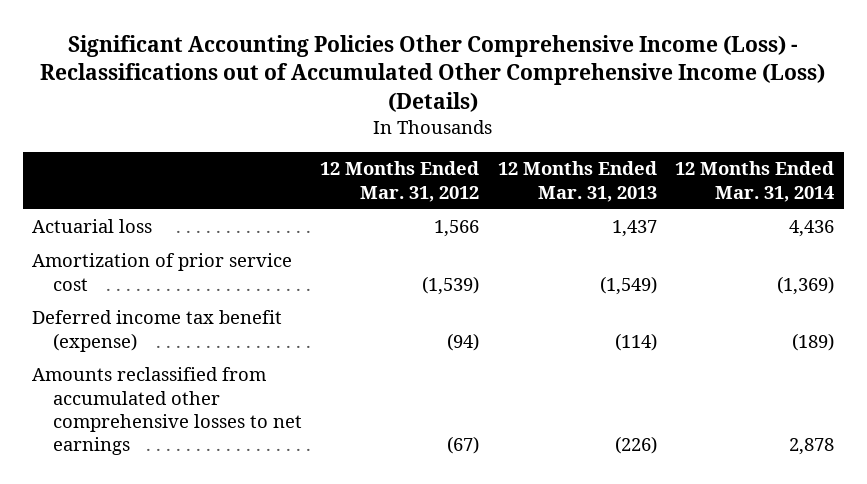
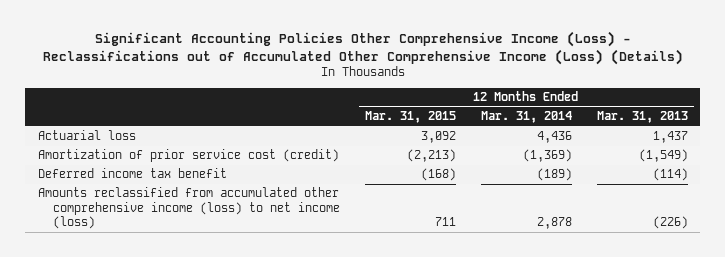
- | 12 Months Ended Mar. 31, 2012 | 12 Months Ended Mar. 31, 2013 | 12 Months Ended Mar. 31, 2014
+ | 12 Months Ended Mar. 31, 2015 | 12 Months Ended Mar. 31, 2014 | 12 Months Ended Mar. 31, 2013
- Amortization of prior service cost | (1,539) | (1,549) | (1,369)
- Deferred income tax benefit (expense) | (94) | (114) | (189)
- Amounts reclassified from accumulated other comprehensive losses to net earnings | (67) | (226) | 2,878
+ Amortization of prior service cost (credit) | (2,213) | (1,369) | (1,549)
+ Deferred income tax benefit | (168) | (189) | (114)
+ Amounts reclassified from accumulated other comprehensive income (loss) to net income (loss) | 711 | 2,878 | (226)

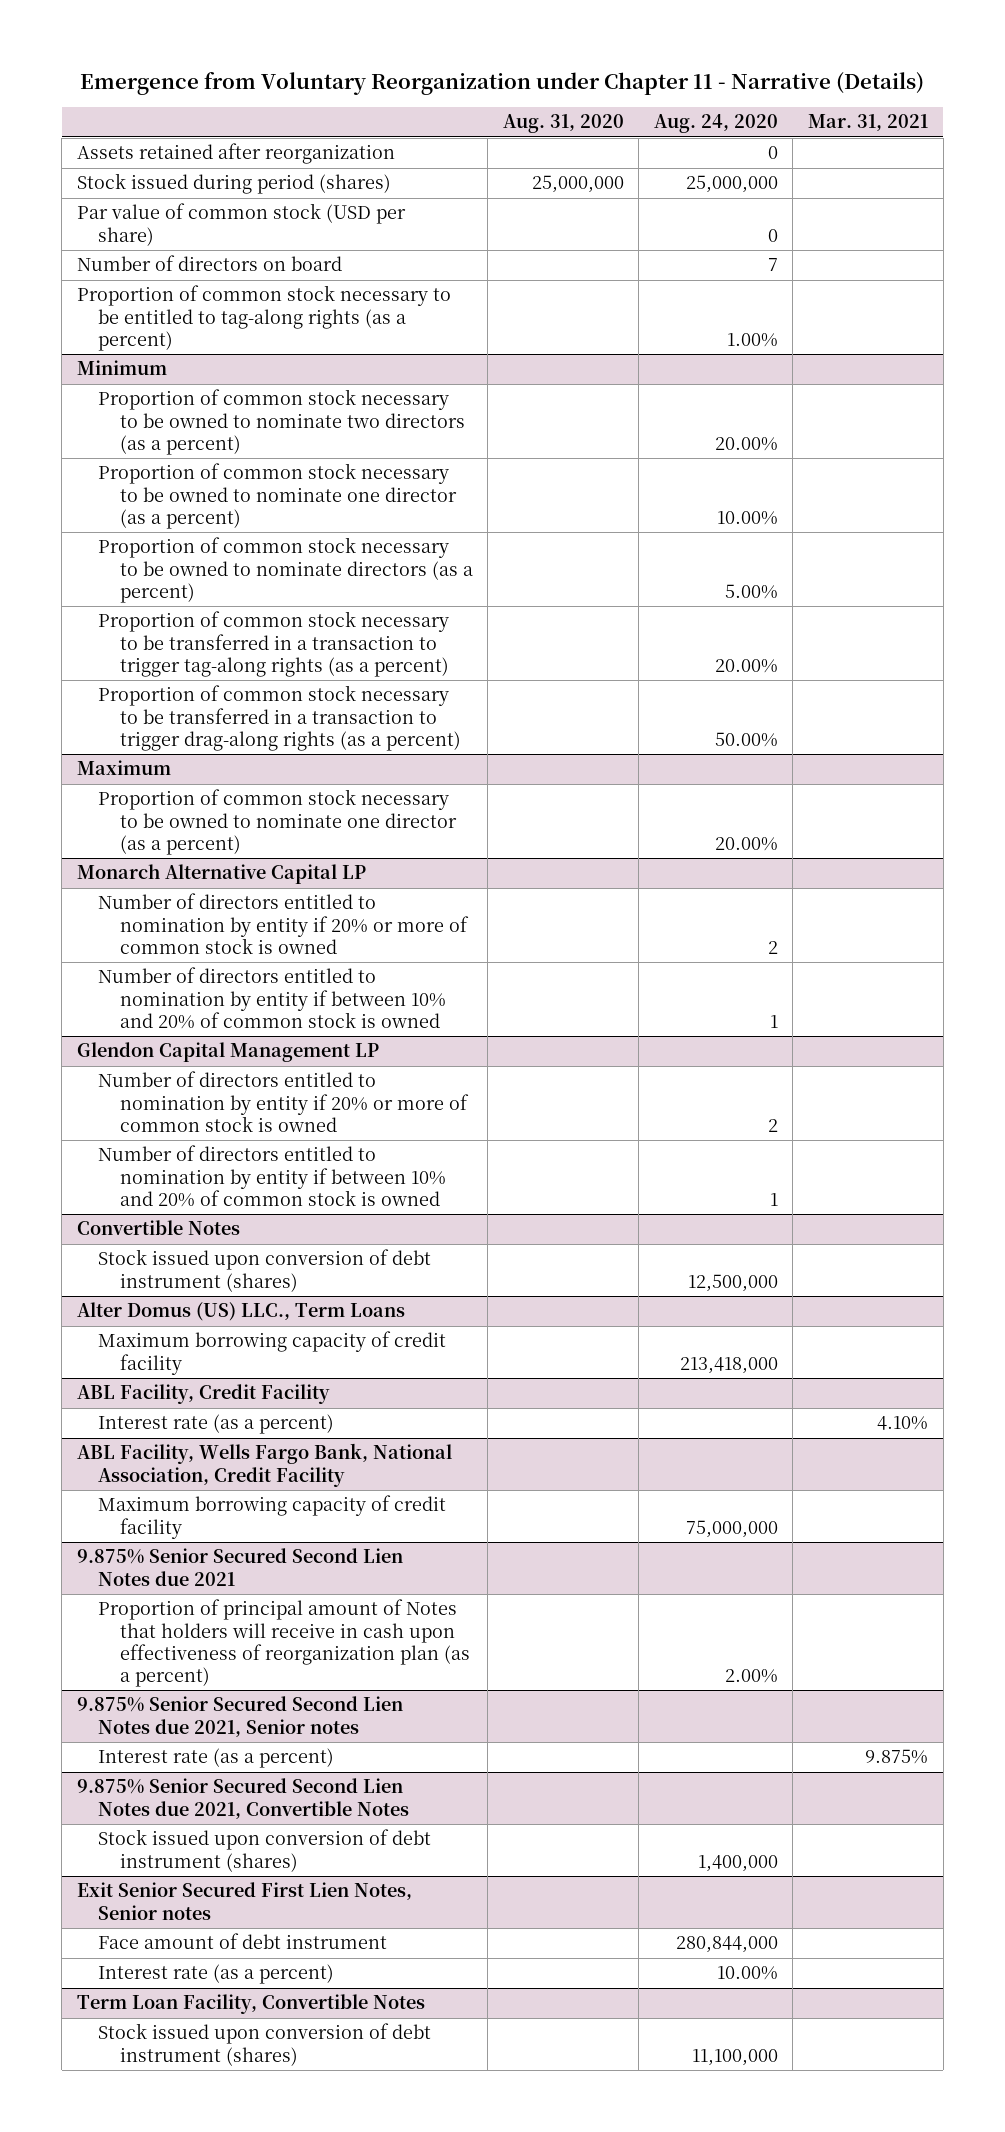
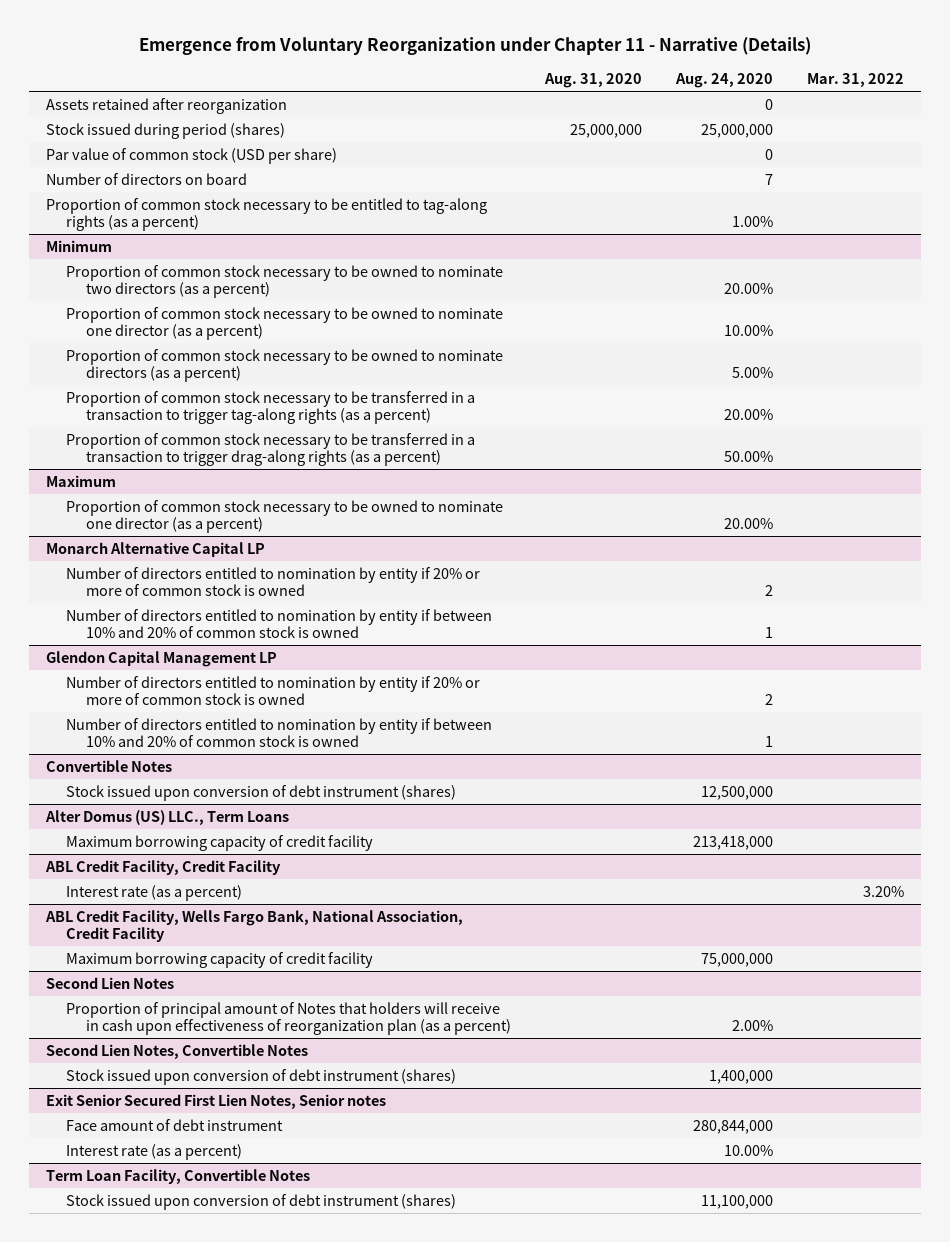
- | Aug. 31, 2020 | Aug. 24, 2020 | Mar. 31, 2021
+ | Aug. 31, 2020 | Aug. 24, 2020 | Mar. 31, 2022
- ABL Facility, Credit Facility
+ ABL Credit Facility, Credit Facility
- ABL Facility, Wells Fargo Bank, National Association, Credit Facility
+ ABL Credit Facility, Wells Fargo Bank, National Association, Credit Facility
- 9.875% Senior Secured Second Lien Notes due 2021
+ Second Lien Notes
- 9.875% Senior Secured Second Lien Notes due 2021, Senior notes
- Interest rate (as a percent) | | | 9.875%
- 9.875% Senior Secured Second Lien Notes due 2021, Convertible Notes
+ Second Lien Notes, Convertible Notes

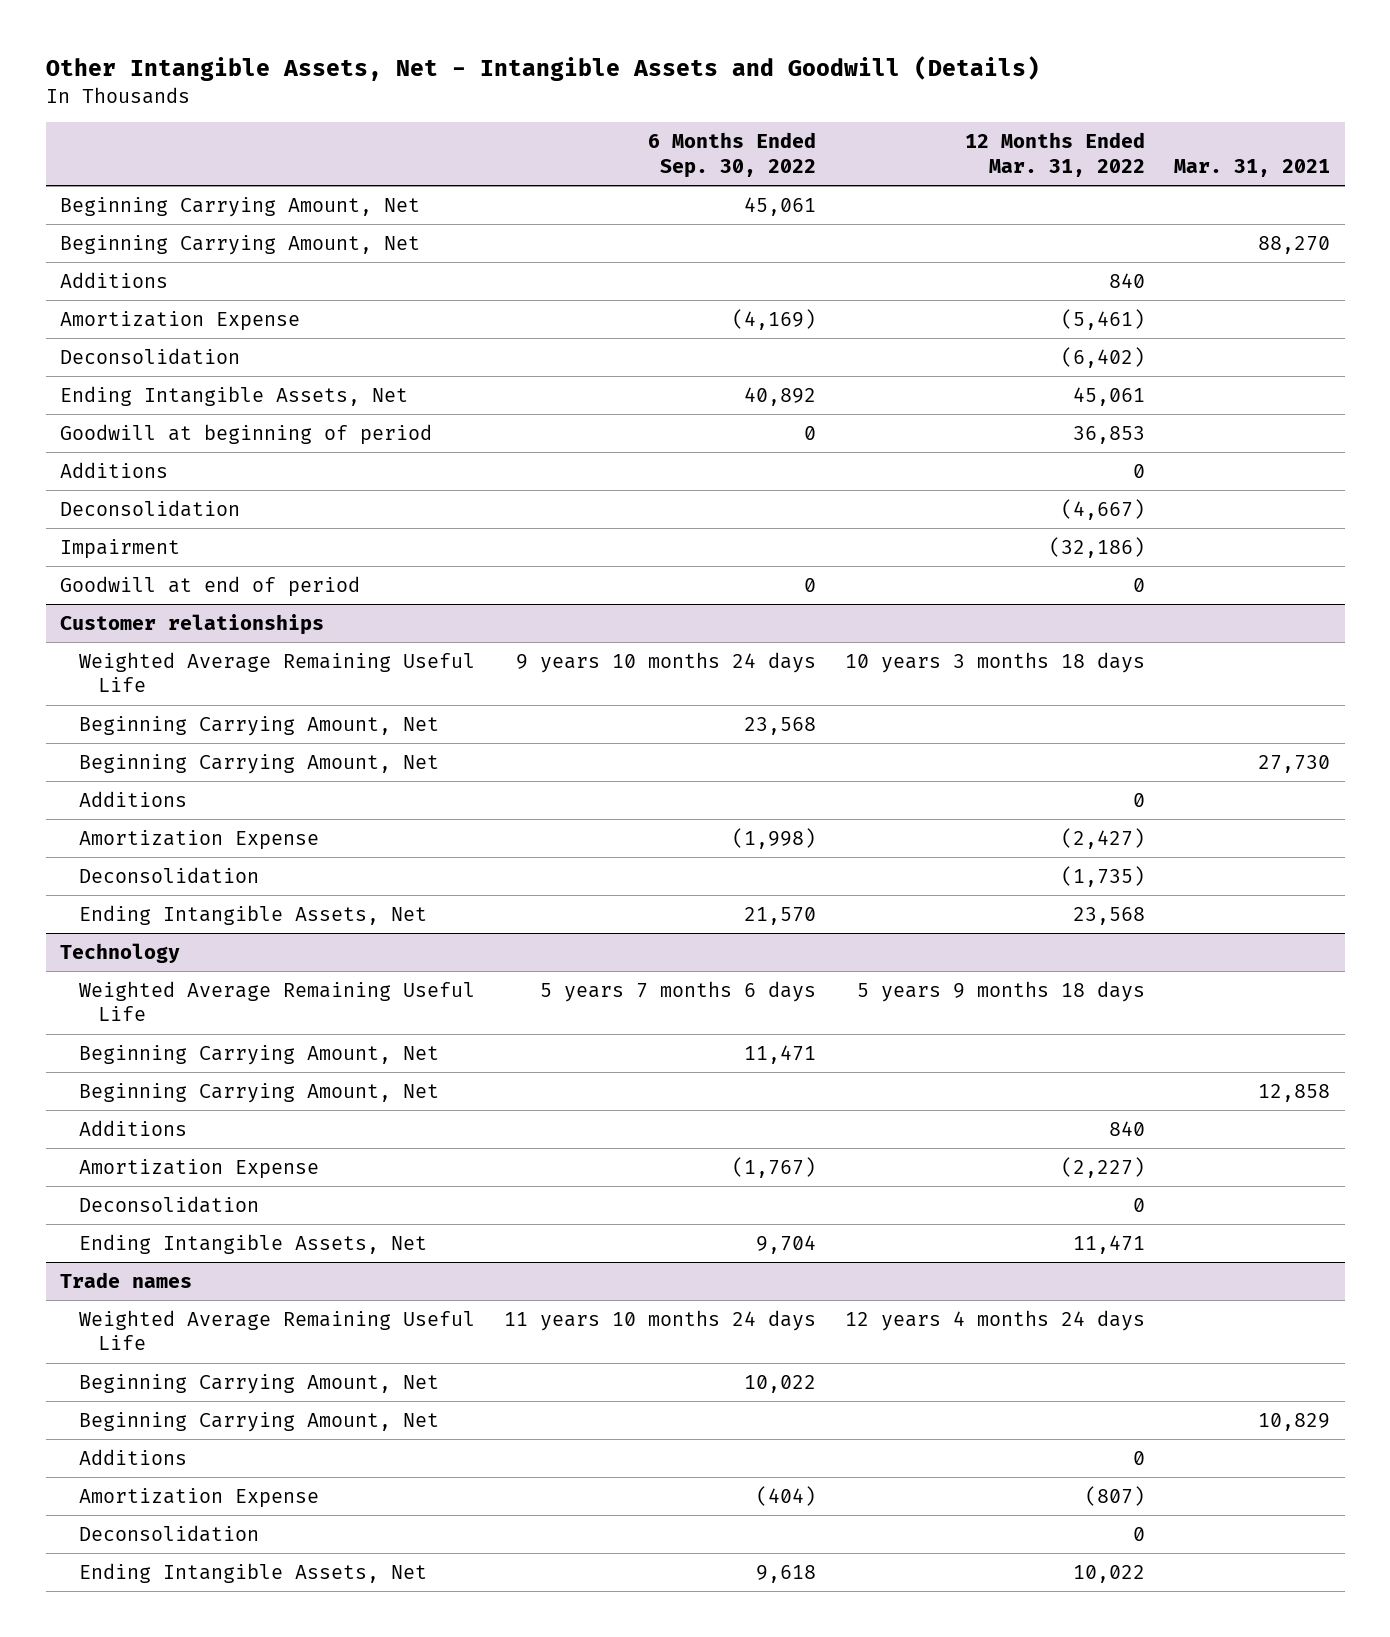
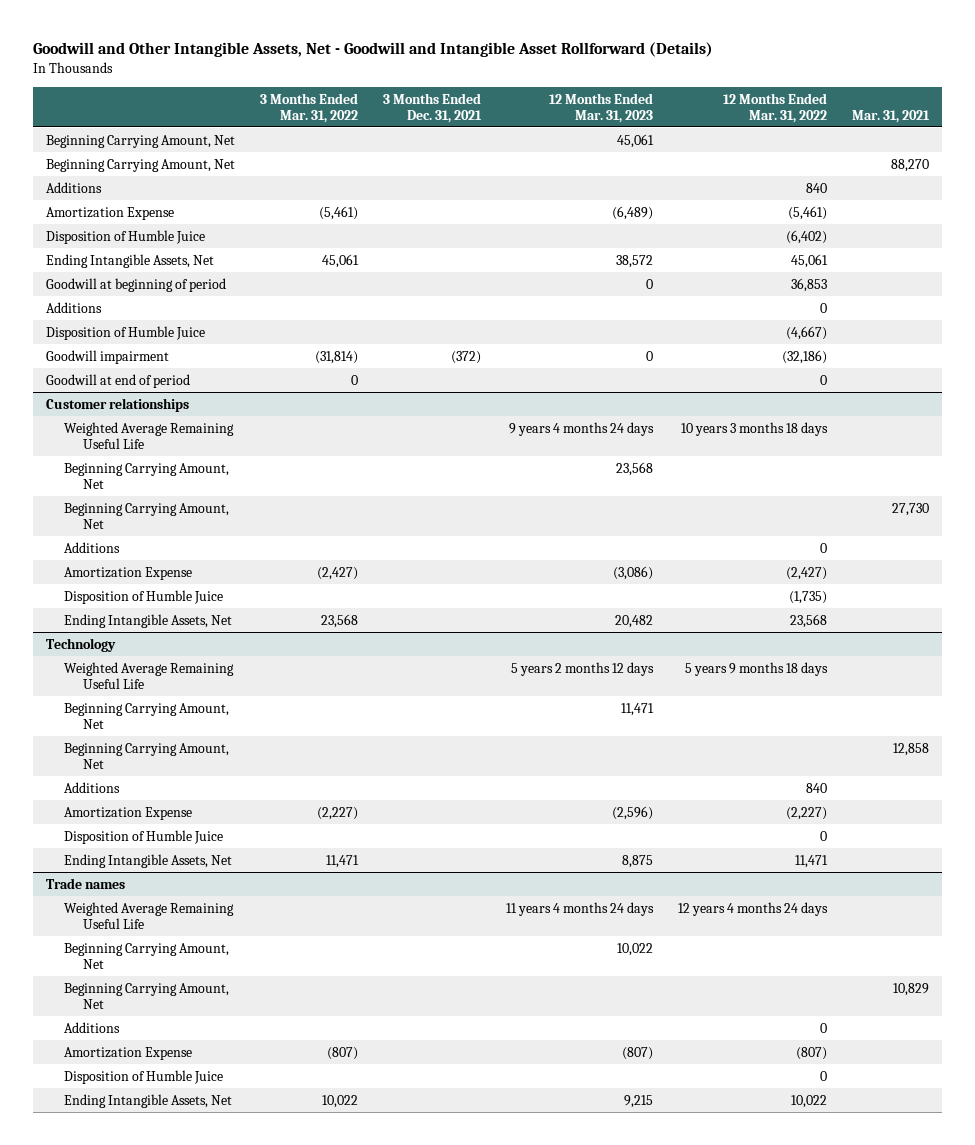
- Other Intangible Assets, Net - Intangible Assets and Goodwill (Details)
+ Goodwill and Other Intangible Assets, Net - Goodwill and Intangible Asset Rollforward (Details)
- | 6 Months Ended Sep. 30, 2022 | 12 Months Ended Mar. 31, 2022 | Mar. 31, 2021
+ | 3 Months Ended Mar. 31, 2022 | 3 Months Ended Dec. 31, 2021 | 12 Months Ended Mar. 31, 2023 | 12 Months Ended Mar. 31, 2022 | Mar. 31, 2021
- Deconsolidation | | (6,402) |
+ Disposition of Humble Juice | | | | (6,402) |
- Deconsolidation | | (4,667) |
- Impairment | | (32,186) |
+ Disposition of Humble Juice | | | | (4,667) |
+ Goodwill impairment | (31,814) | (372) | 0 | (32,186) |
@ Customer relationships
- Deconsolidation | | (1,735) |
+ Disposition of Humble Juice | | | | (1,735) |
@ Technology
- Deconsolidation | | 0 |
+ Disposition of Humble Juice | | | | 0 |
@ Trade names
- Deconsolidation | | 0 |
+ Disposition of Humble Juice | | | | 0 |

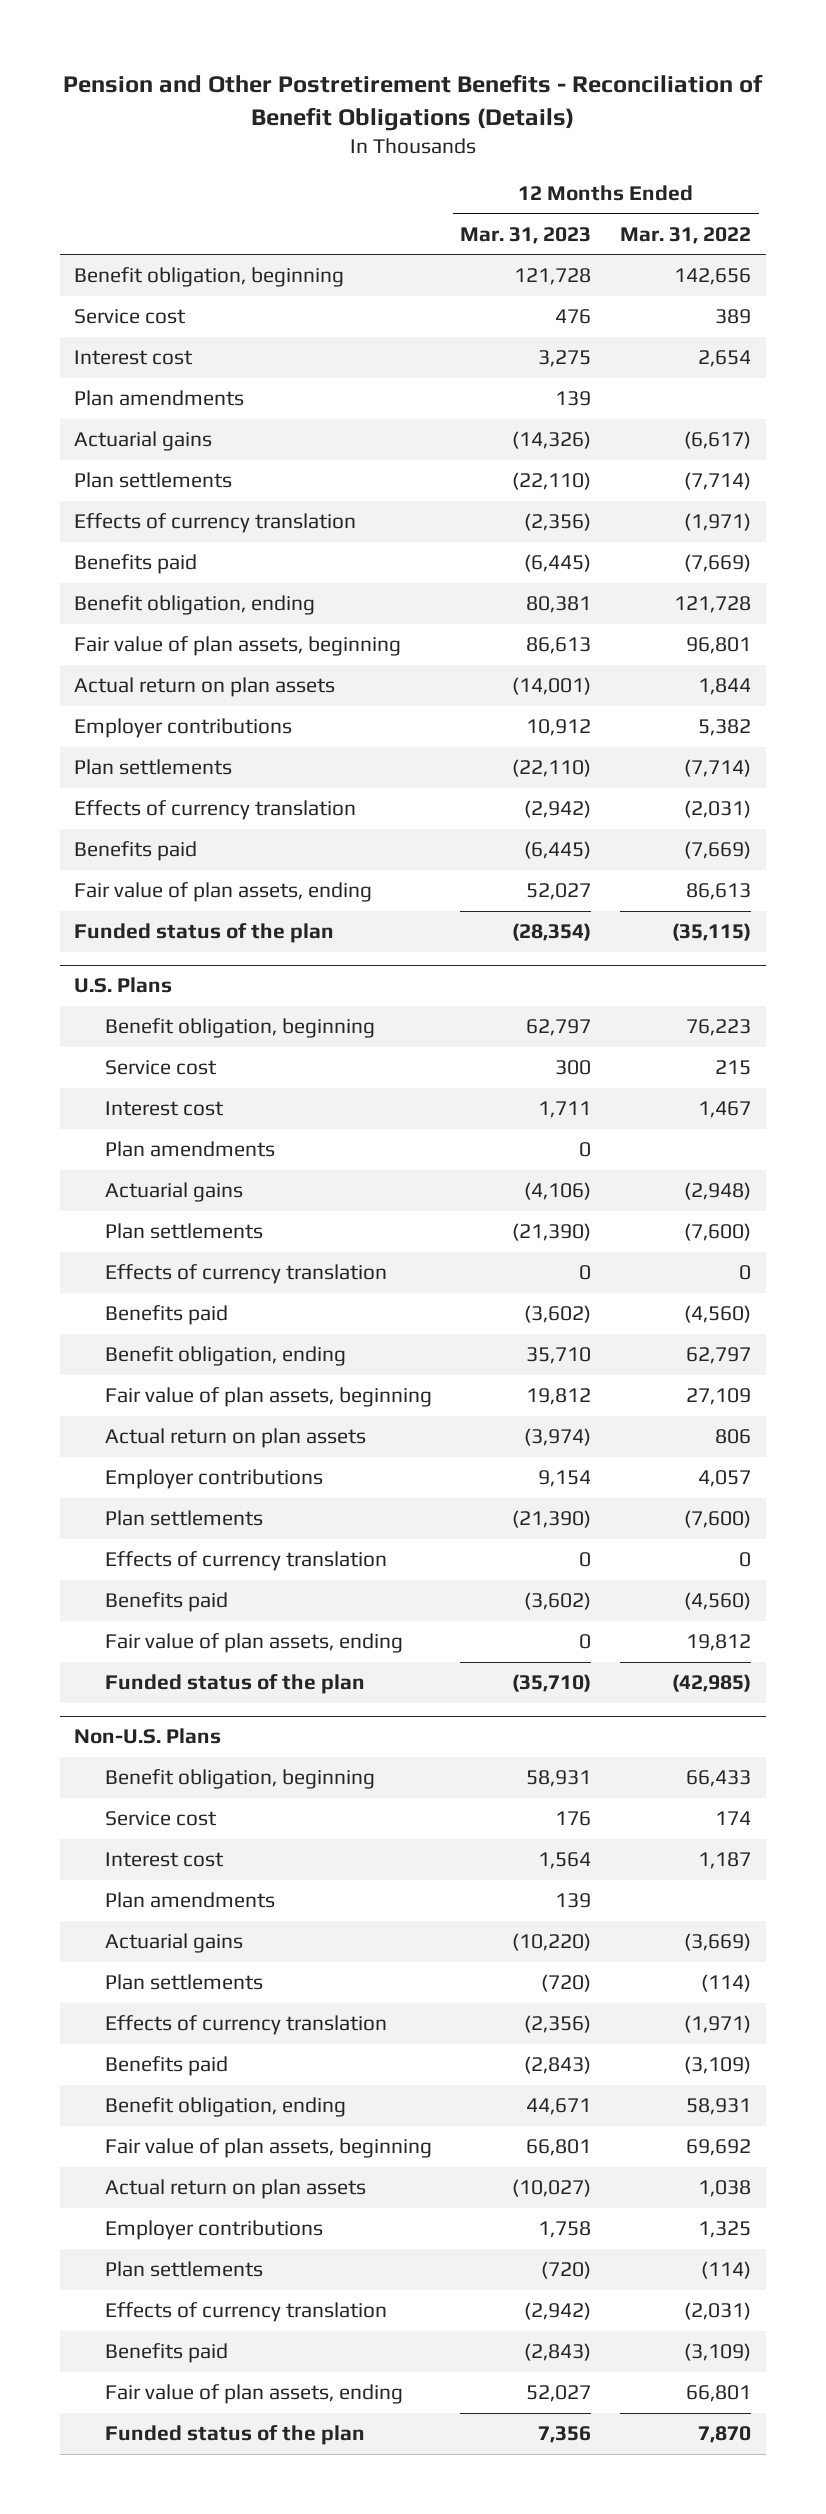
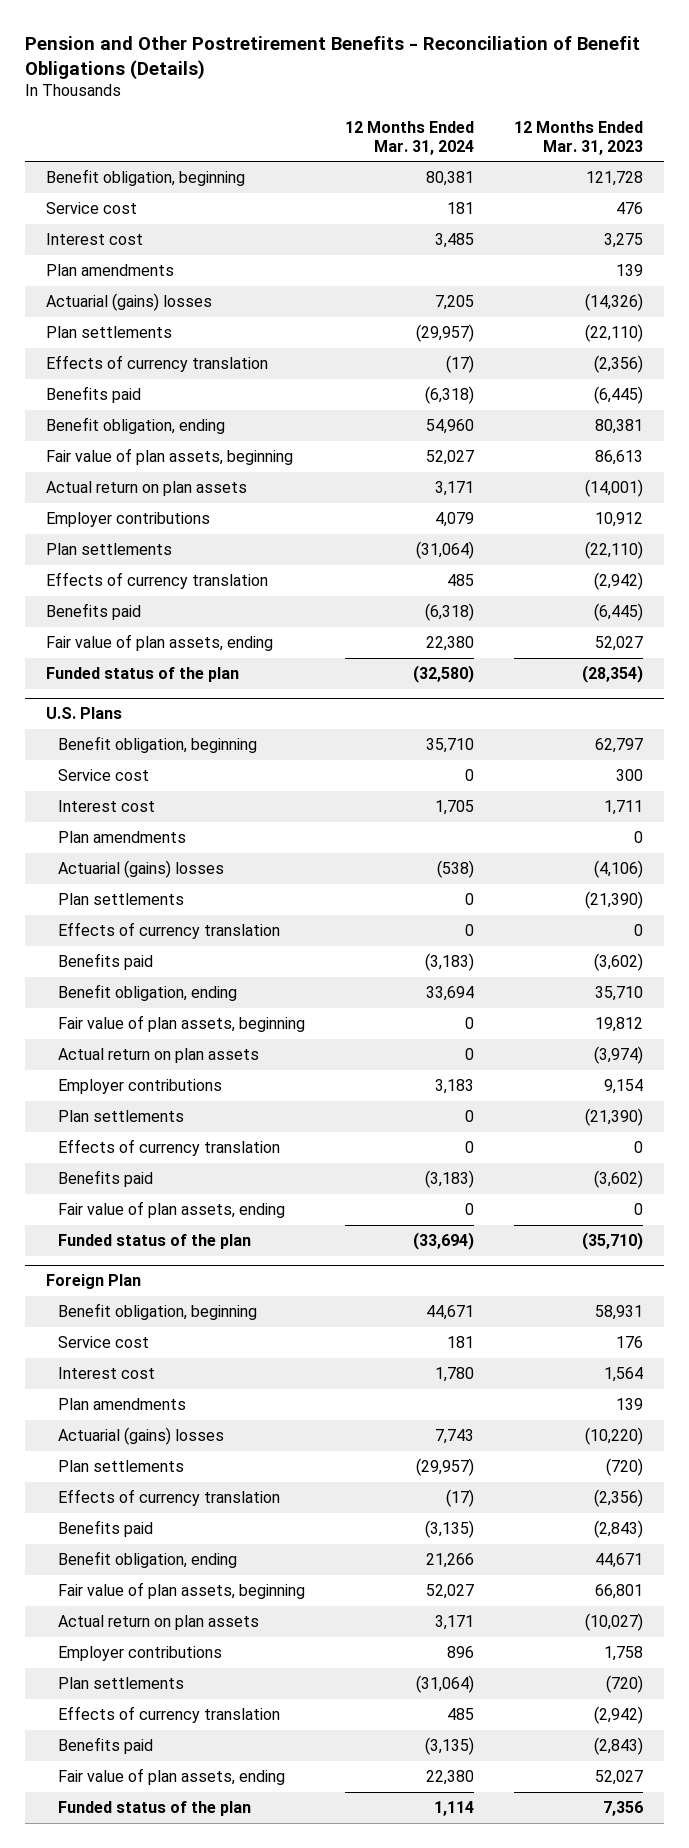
- | 12 Months Ended Mar. 31, 2023 | 12 Months Ended Mar. 31, 2022
+ | 12 Months Ended Mar. 31, 2024 | 12 Months Ended Mar. 31, 2023
- Actuarial gains | (14,326) | (6,617)
+ Actuarial (gains) losses | 7,205 | (14,326)
@ U.S. Plans
- Actuarial gains | (4,106) | (2,948)
+ Actuarial (gains) losses | (538) | (4,106)
- Non-U.S. Plans
+ Foreign Plan
- Actuarial gains | (10,220) | (3,669)
+ Actuarial (gains) losses | 7,743 | (10,220)

